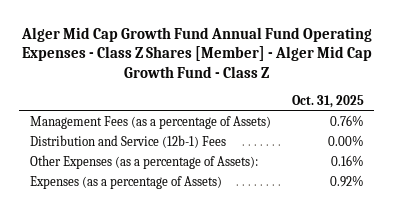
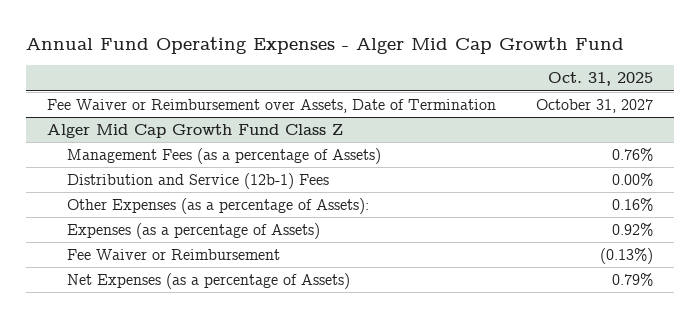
- Alger Mid Cap Growth Fund Annual Fund Operating Expenses - Class Z Shares [Member] - Alger Mid Cap Growth Fund - Class Z
+ Annual Fund Operating Expenses - Alger Mid Cap Growth Fund
+ Fee Waiver or Reimbursement over Assets, Date of Termination | October 31, 2027
+ Alger Mid Cap Growth Fund Class Z
+ Fee Waiver or Reimbursement | (0.13%)
+ Net Expenses (as a percentage of Assets) | 0.79%

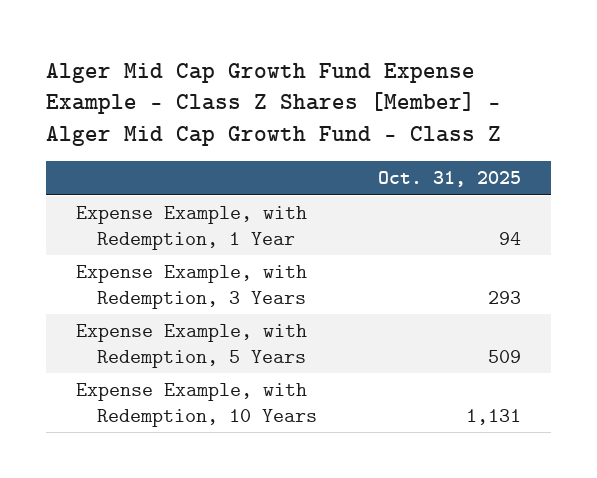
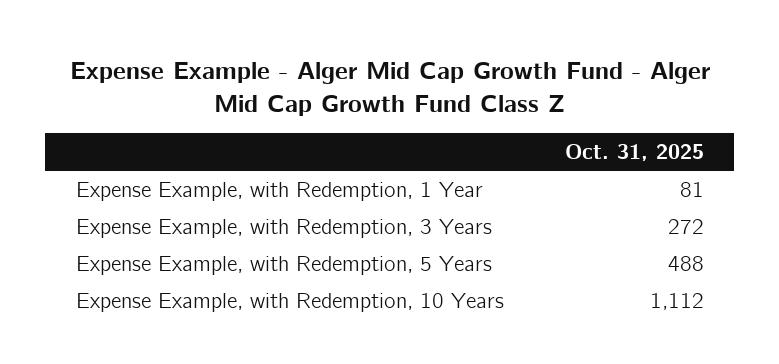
- Alger Mid Cap Growth Fund Expense Example - Class Z Shares [Member] - Alger Mid Cap Growth Fund - Class Z
+ Expense Example - Alger Mid Cap Growth Fund - Alger Mid Cap Growth Fund Class Z
- Expense Example, with Redemption, 1 Year | 94
- Expense Example, with Redemption, 3 Years | 293
- Expense Example, with Redemption, 5 Years | 509
- Expense Example, with Redemption, 10 Years | 1,131
+ Expense Example, with Redemption, 1 Year | 81
+ Expense Example, with Redemption, 3 Years | 272
+ Expense Example, with Redemption, 5 Years | 488
+ Expense Example, with Redemption, 10 Years | 1,112

